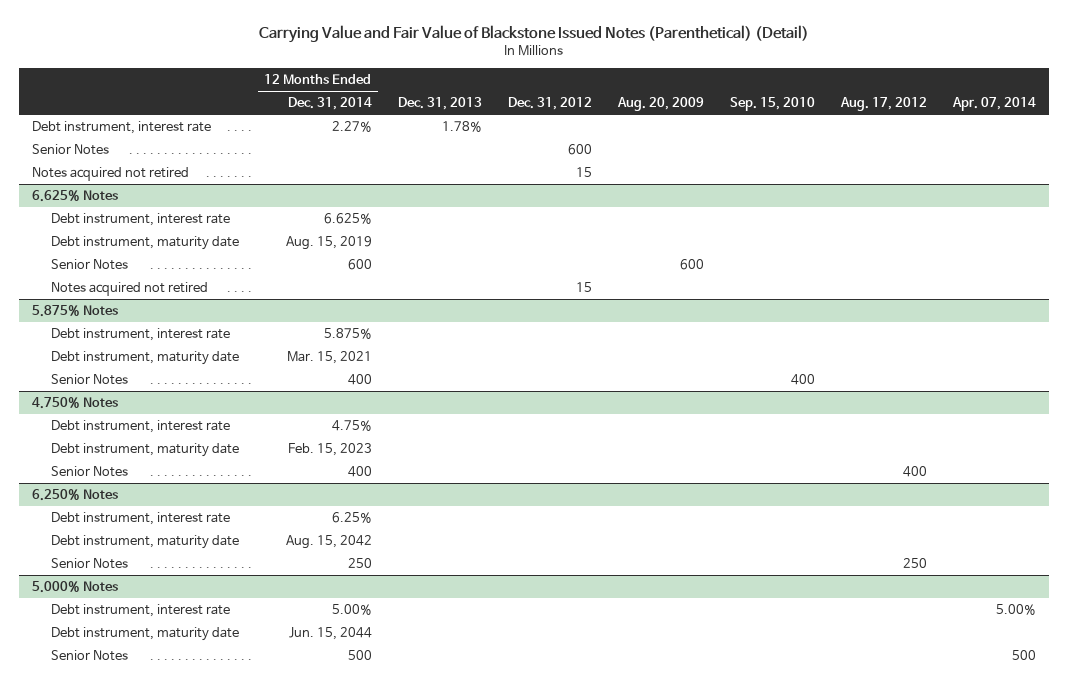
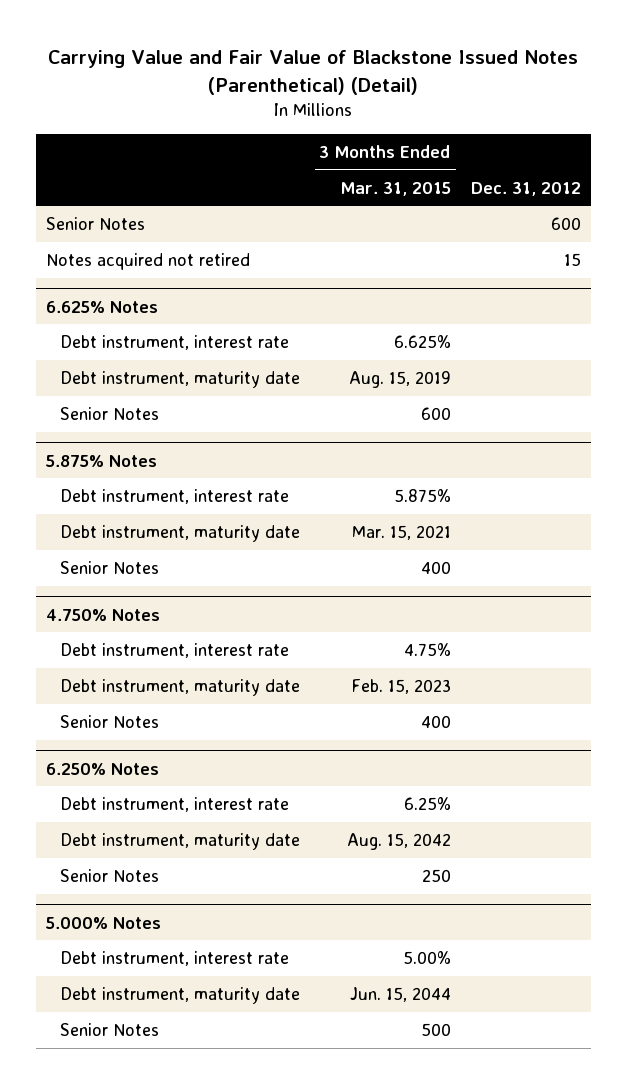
- | 12 Months Ended Dec. 31, 2014 | Dec. 31, 2013 | Dec. 31, 2012 | Aug. 20, 2009 | Sep. 15, 2010 | Aug. 17, 2012 | Apr. 07, 2014
+ | 3 Months Ended Mar. 31, 2015 | Dec. 31, 2012
- Debt instrument, interest rate | 2.27% | 1.78% | | | | |
@ 6.625% Notes
- Notes acquired not retired | | | 15 | | | |

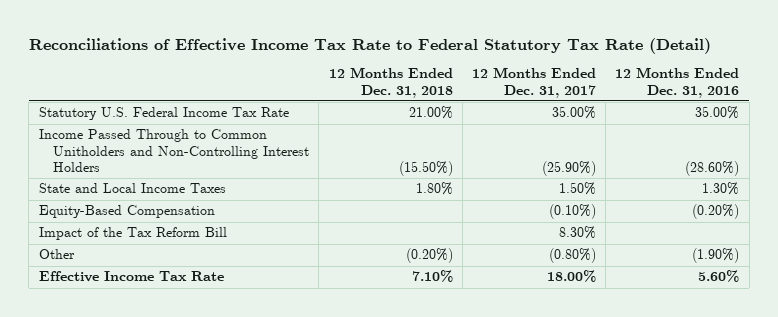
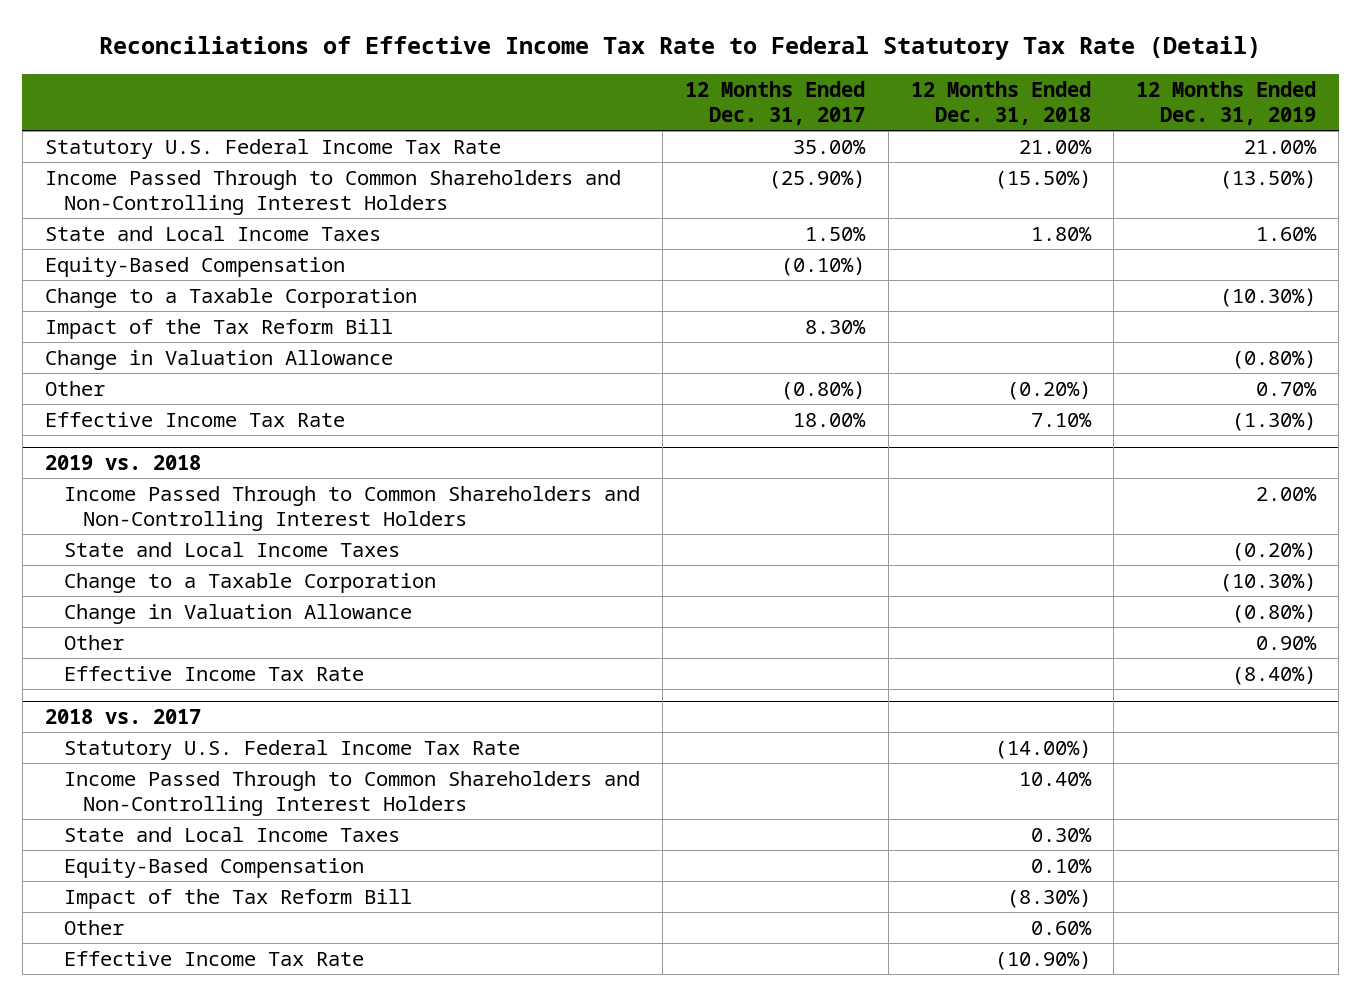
- | 12 Months Ended Dec. 31, 2018 | 12 Months Ended Dec. 31, 2017 | 12 Months Ended Dec. 31, 2016
+ | 12 Months Ended Dec. 31, 2017 | 12 Months Ended Dec. 31, 2018 | 12 Months Ended Dec. 31, 2019
- Income Passed Through to Common Unitholders and Non-Controlling Interest Holders | (15.50%) | (25.90%) | (28.60%)
+ Income Passed Through to Common Shareholders and Non-Controlling Interest Holders | (25.90%) | (15.50%) | (13.50%)
+ Change to a Taxable Corporation | | | (10.30%)
+ Change in Valuation Allowance | | | (0.80%)
+ 2019 vs. 2018
+ Income Passed Through to Common Shareholders and Non-Controlling Interest Holders | | | 2.00%
+ State and Local Income Taxes | | | (0.20%)
+ Change to a Taxable Corporation | | | (10.30%)
+ Change in Valuation Allowance | | | (0.80%)
+ Other | | | 0.90%
+ Effective Income Tax Rate | | | (8.40%)
+ 2018 vs. 2017
+ Statutory U.S. Federal Income Tax Rate | | (14.00%) |
+ Income Passed Through to Common Shareholders and Non-Controlling Interest Holders | | 10.40% |
+ State and Local Income Taxes | | 0.30% |
+ Equity-Based Compensation | | 0.10% |
+ Impact of the Tax Reform Bill | | (8.30%) |
+ Other | | 0.60% |
+ Effective Income Tax Rate | | (10.90%) |

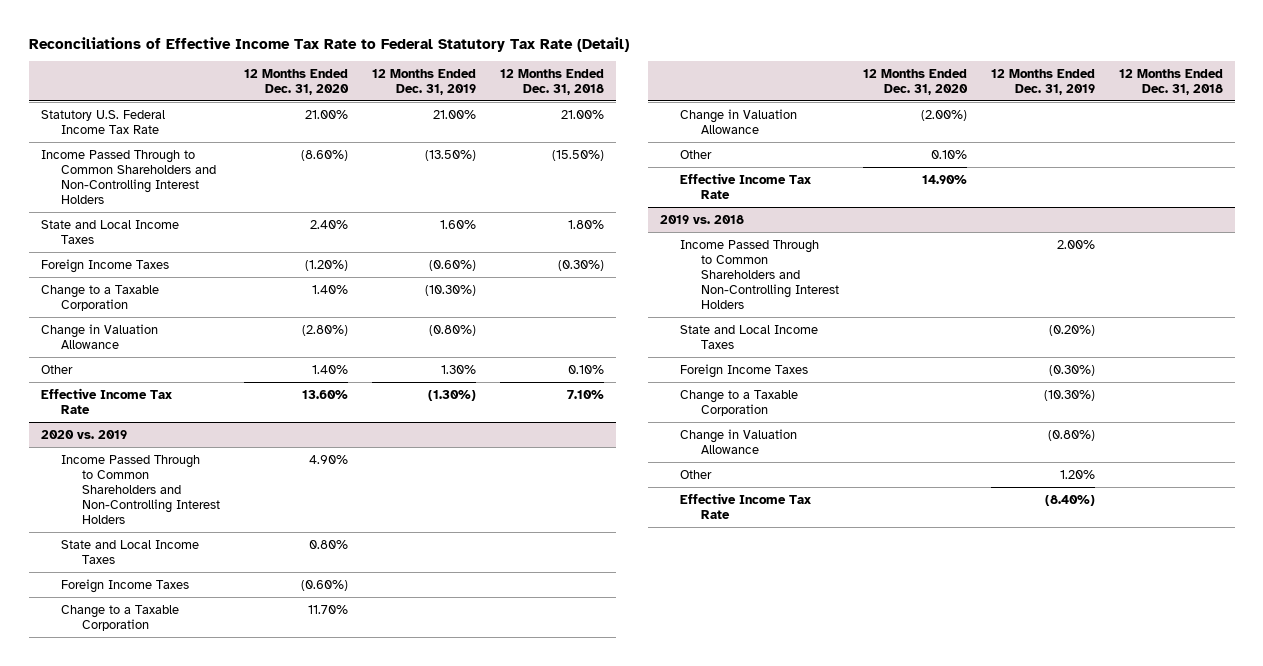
- | 12 Months Ended Dec. 31, 2017 | 12 Months Ended Dec. 31, 2018 | 12 Months Ended Dec. 31, 2019
+ | 12 Months Ended Dec. 31, 2020 | 12 Months Ended Dec. 31, 2019 | 12 Months Ended Dec. 31, 2018
- Equity-Based Compensation | (0.10%) | |
+ Foreign Income Taxes | (1.20%) | (0.60%) | (0.30%)
- Impact of the Tax Reform Bill | 8.30% | |
- Other | (0.80%) | (0.20%) | 0.70%
+ Other | 1.40% | 1.30% | 0.10%
+ 2020 vs. 2019
+ Income Passed Through to Common Shareholders and Non-Controlling Interest Holders | 4.90% | |
+ State and Local Income Taxes | 0.80% | |
+ Foreign Income Taxes | (0.60%) | |
+ Change to a Taxable Corporation | 11.70% | |
+ Change in Valuation Allowance | (2.00%) | |
+ Other | 0.10% | |
+ Effective Income Tax Rate | 14.90% | |
@ 2019 vs. 2018
+ Foreign Income Taxes | | (0.30%) |
- Other | | | 0.90%
+ Other | | 1.20% |
- 2018 vs. 2017
- Statutory U.S. Federal Income Tax Rate | | (14.00%) |
- Income Passed Through to Common Shareholders and Non-Controlling Interest Holders | | 10.40% |
- State and Local Income Taxes | | 0.30% |
- Equity-Based Compensation | | 0.10% |
- Impact of the Tax Reform Bill | | (8.30%) |
- Other | | 0.60% |
- Effective Income Tax Rate | | (10.90%) |

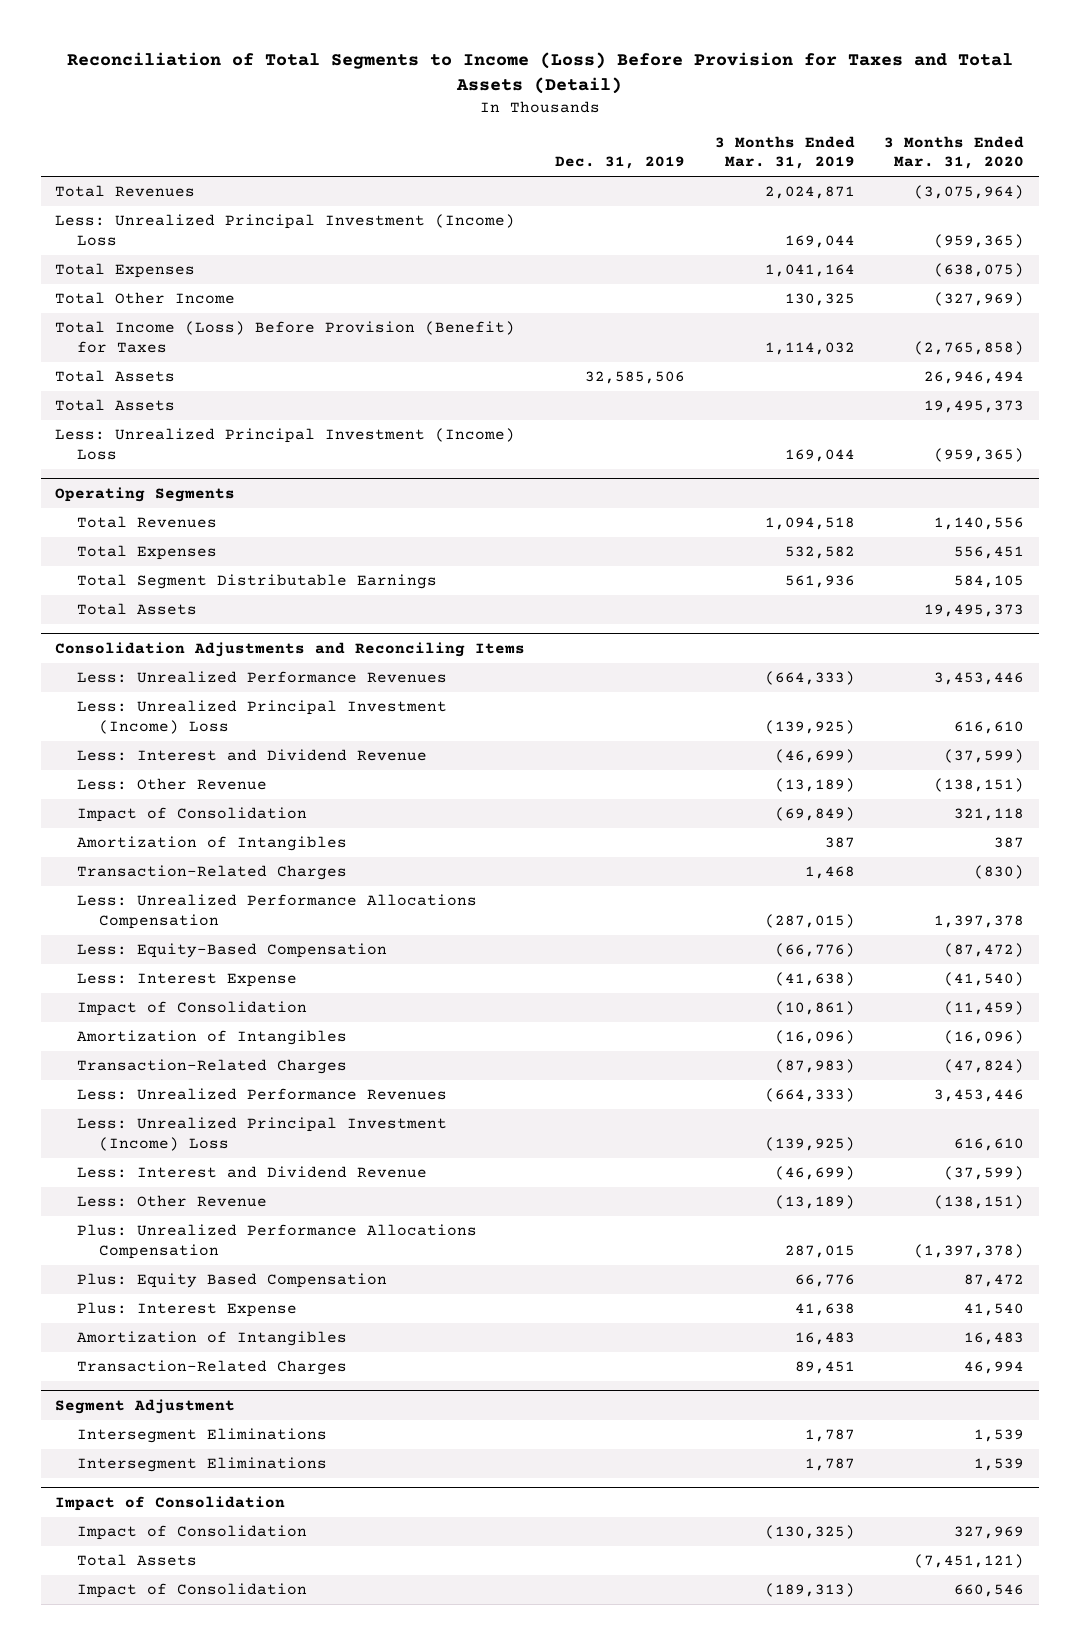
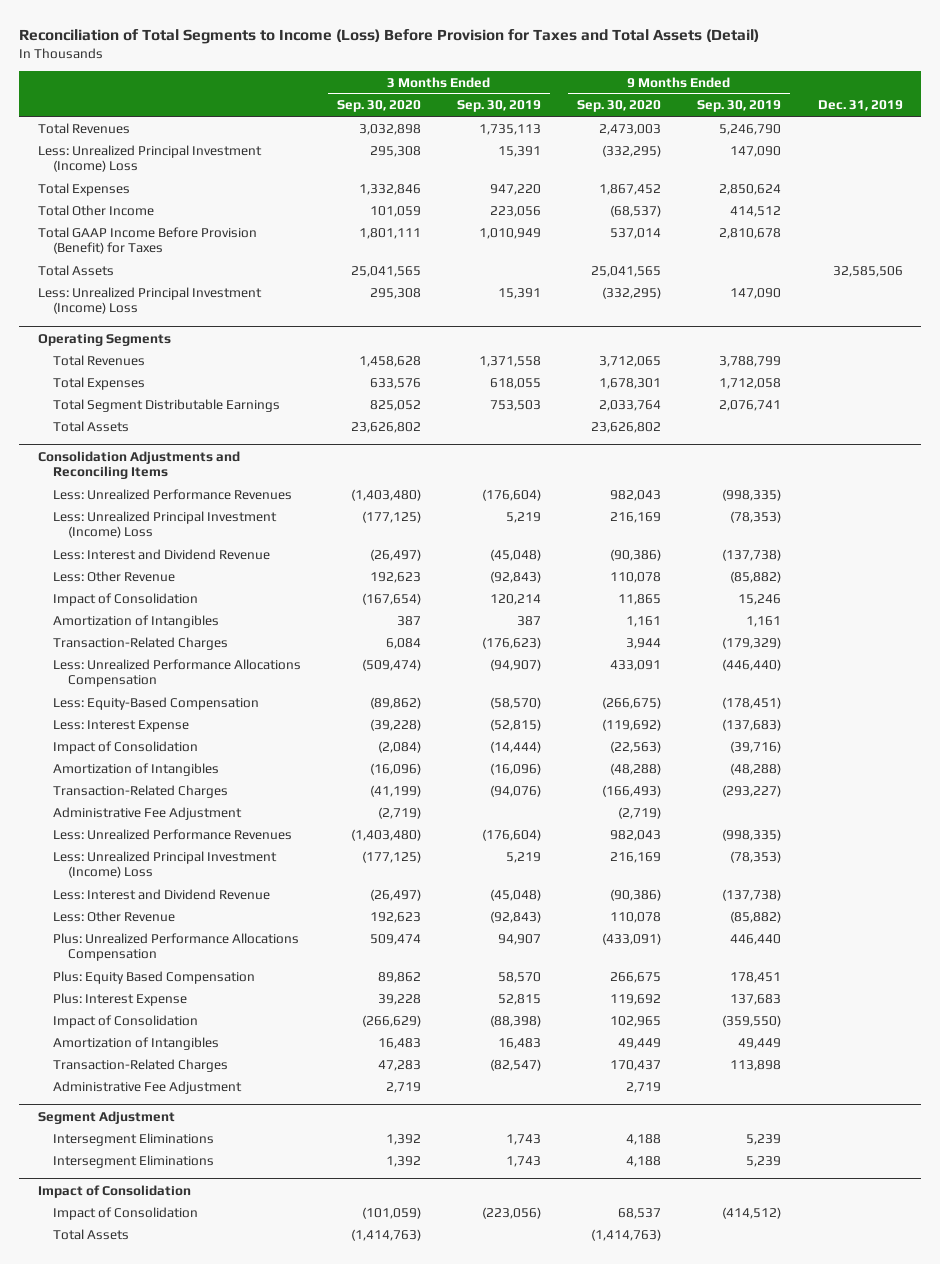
- | Dec. 31, 2019 | 3 Months Ended Mar. 31, 2019 | 3 Months Ended Mar. 31, 2020
+ | 3 Months Ended Sep. 30, 2020 | 3 Months Ended Sep. 30, 2019 | 9 Months Ended Sep. 30, 2020 | 9 Months Ended Sep. 30, 2019 | Dec. 31, 2019
- Total Income (Loss) Before Provision (Benefit) for Taxes | | 1,114,032 | (2,765,858)
+ Total GAAP Income Before Provision (Benefit) for Taxes | 1,801,111 | 1,010,949 | 537,014 | 2,810,678 |
- Total Assets | | | 19,495,373
@ Consolidation Adjustments and Reconciling Items
+ Administrative Fee Adjustment | (2,719) | | (2,719) | |
+ Impact of Consolidation | (266,629) | (88,398) | 102,965 | (359,550) |
+ Administrative Fee Adjustment | 2,719 | | 2,719 | |
@ Impact of Consolidation
- Impact of Consolidation | | (189,313) | 660,546

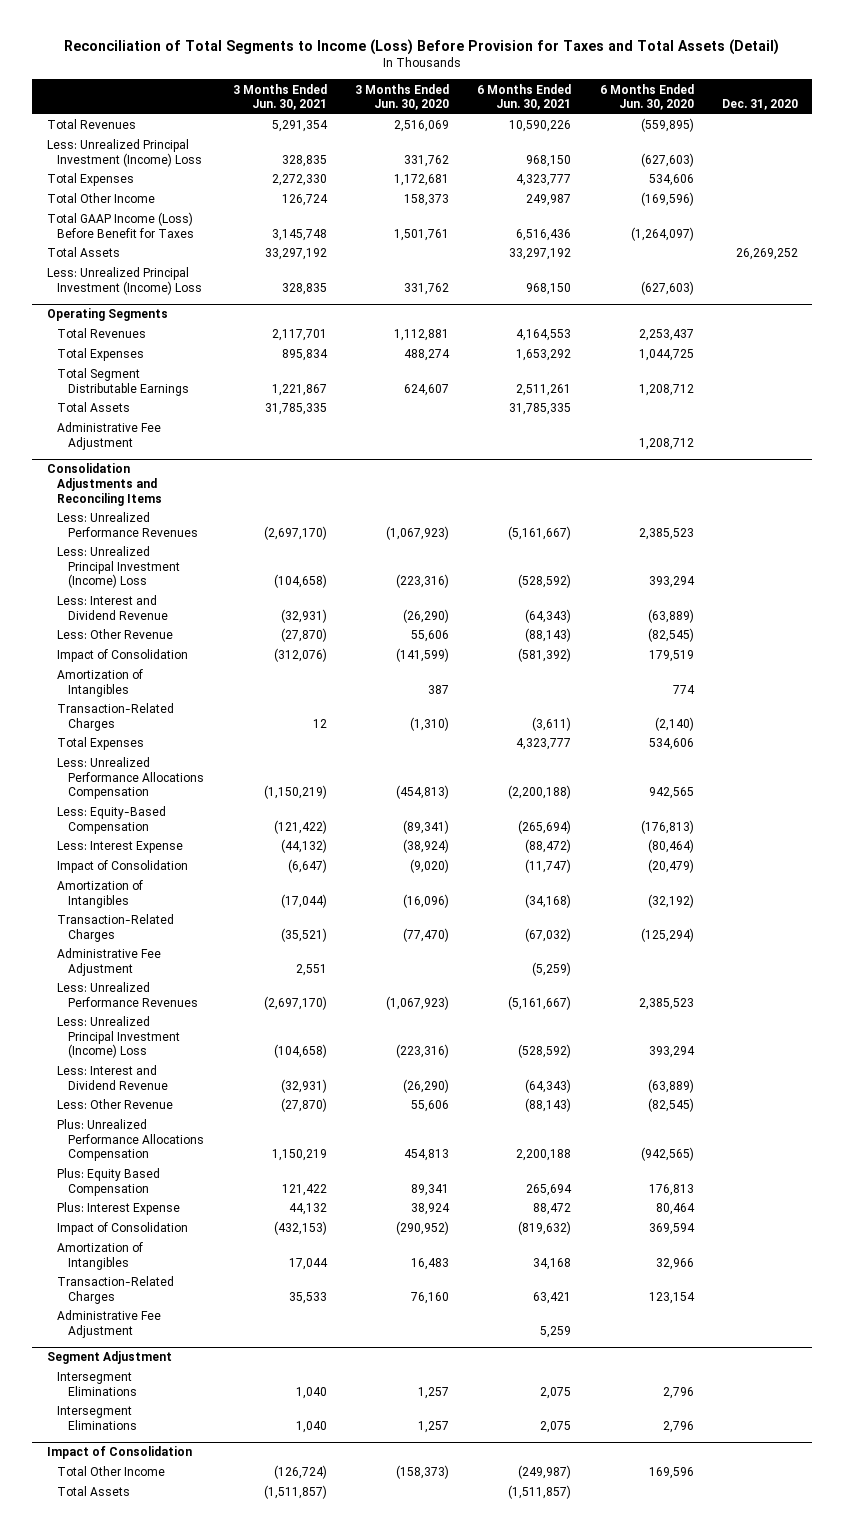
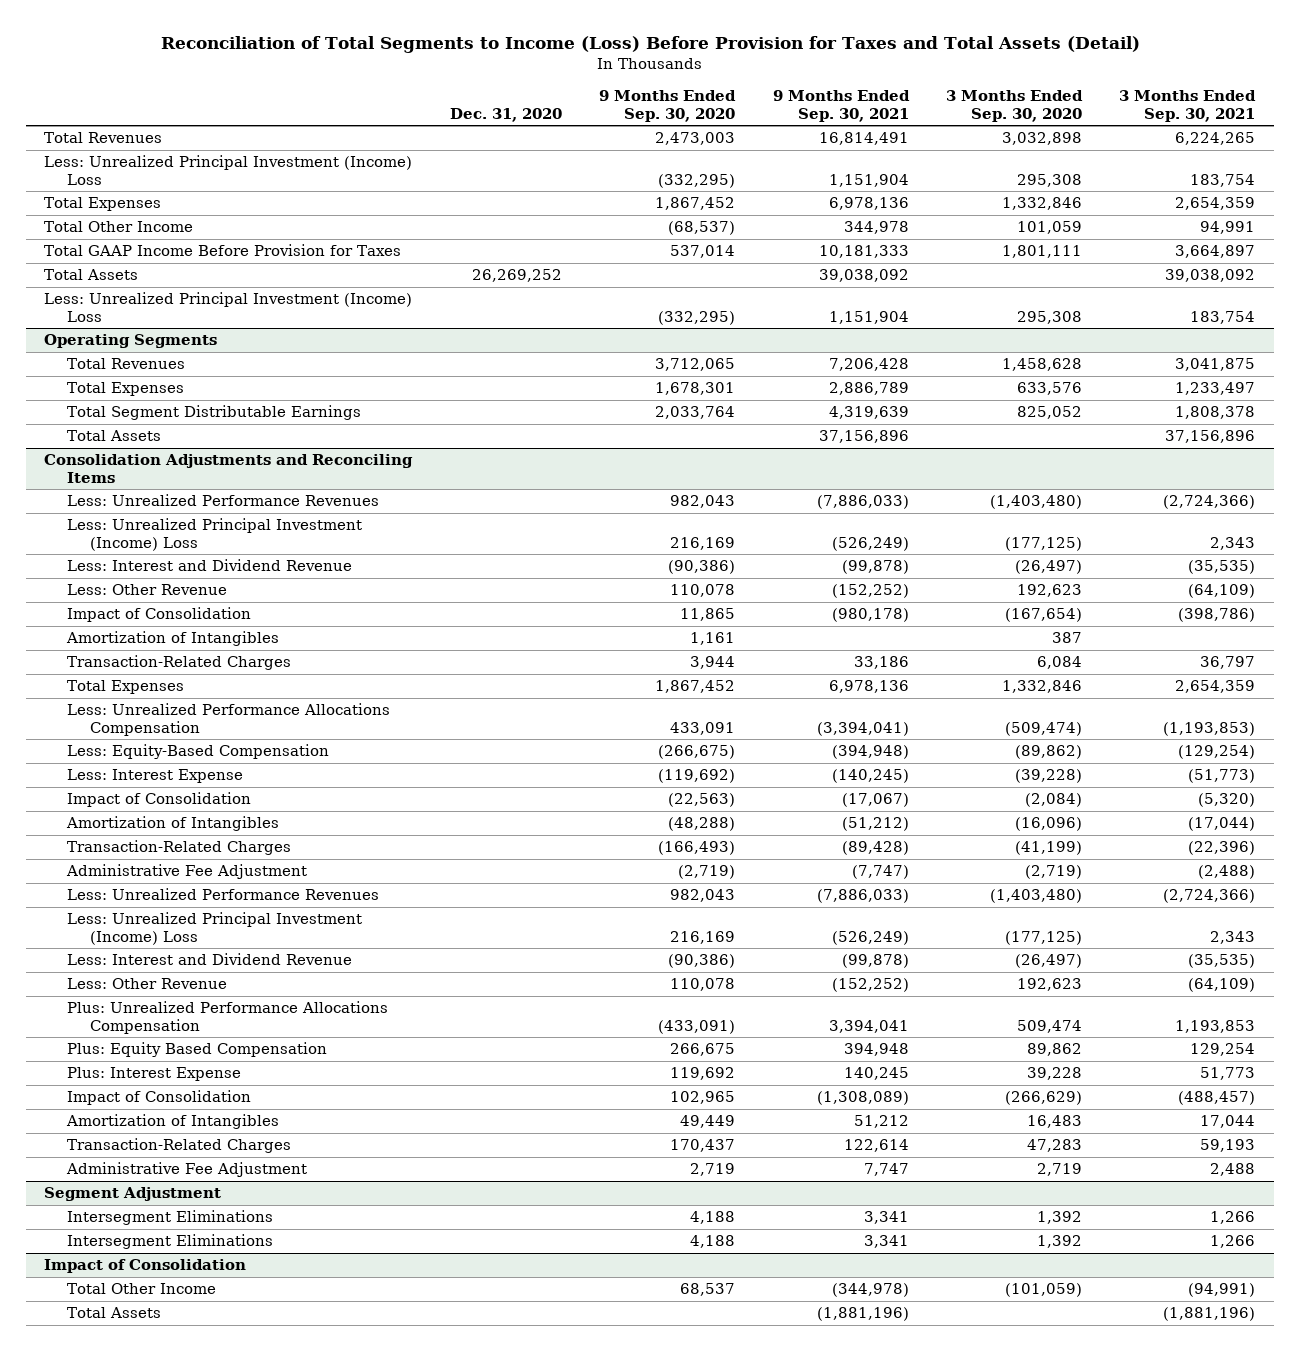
- | 3 Months Ended Jun. 30, 2021 | 3 Months Ended Jun. 30, 2020 | 6 Months Ended Jun. 30, 2021 | 6 Months Ended Jun. 30, 2020 | Dec. 31, 2020
+ | Dec. 31, 2020 | 9 Months Ended Sep. 30, 2020 | 9 Months Ended Sep. 30, 2021 | 3 Months Ended Sep. 30, 2020 | 3 Months Ended Sep. 30, 2021
- Total GAAP Income (Loss) Before Benefit for Taxes | 3,145,748 | 1,501,761 | 6,516,436 | (1,264,097) |
+ Total GAAP Income Before Provision for Taxes | | 537,014 | 10,181,333 | 1,801,111 | 3,664,897
@ Operating Segments
- Administrative Fee Adjustment | | | | 1,208,712 |

